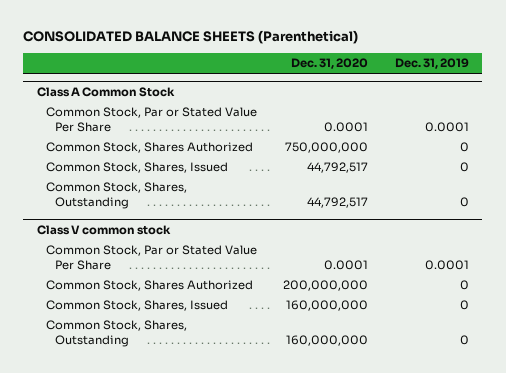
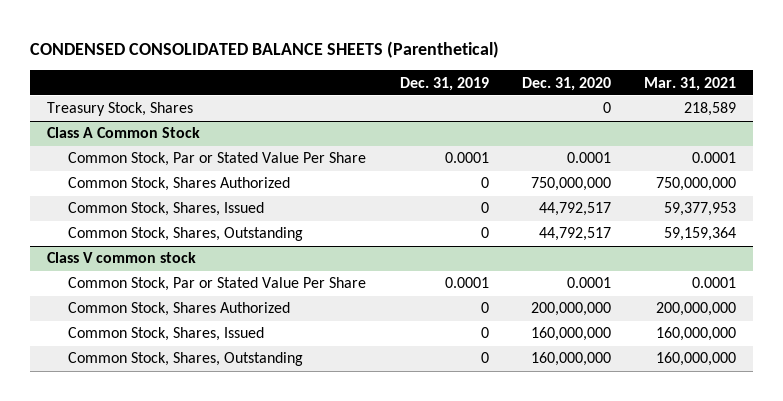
- CONSOLIDATED BALANCE SHEETS (Parenthetical)
+ CONDENSED CONSOLIDATED BALANCE SHEETS (Parenthetical)
- | Dec. 31, 2020 | Dec. 31, 2019
+ | Dec. 31, 2019 | Dec. 31, 2020 | Mar. 31, 2021
+ Treasury Stock, Shares | | 0 | 218,589

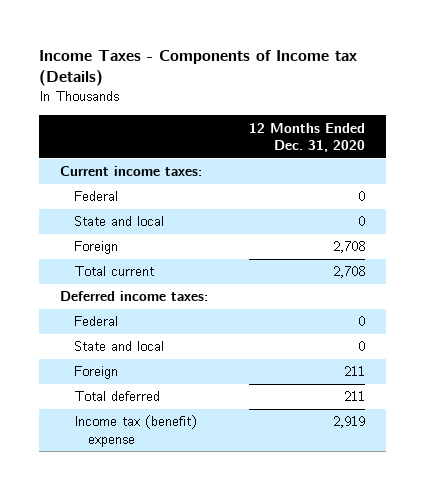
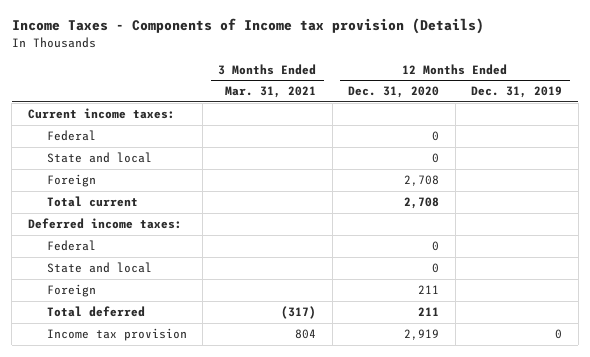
- Income Taxes - Components of Income tax (Details)
+ Income Taxes - Components of Income tax provision (Details)
- | 12 Months Ended Dec. 31, 2020
+ | 3 Months Ended Mar. 31, 2021 | 12 Months Ended Dec. 31, 2020 | 12 Months Ended Dec. 31, 2019
- Income tax (benefit) expense | 2,919
+ Income tax provision | 804 | 2,919 | 0

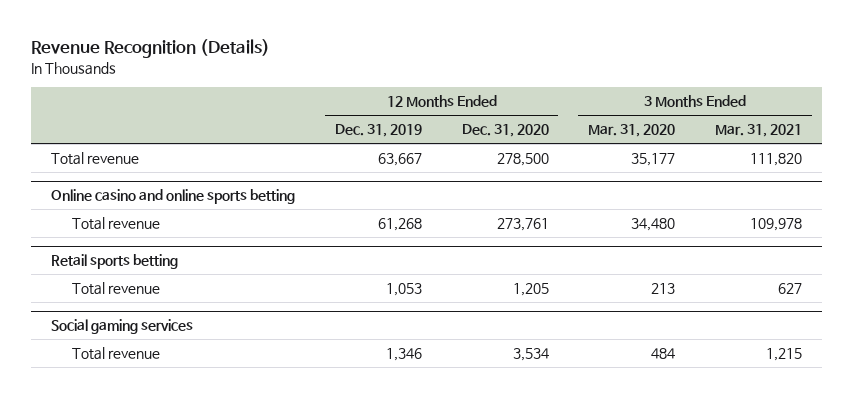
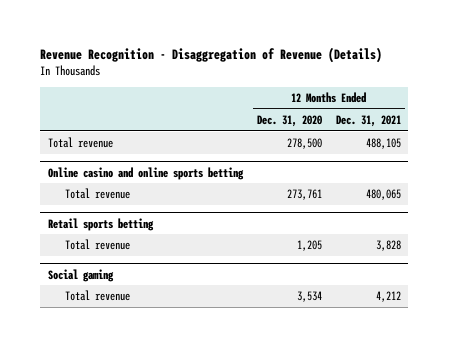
- Revenue Recognition (Details)
+ Revenue Recognition - Disaggregation of Revenue (Details)
- | 12 Months Ended Dec. 31, 2019 | 12 Months Ended Dec. 31, 2020 | 3 Months Ended Mar. 31, 2020 | 3 Months Ended Mar. 31, 2021
+ | 12 Months Ended Dec. 31, 2020 | 12 Months Ended Dec. 31, 2021
- Social gaming services
+ Social gaming

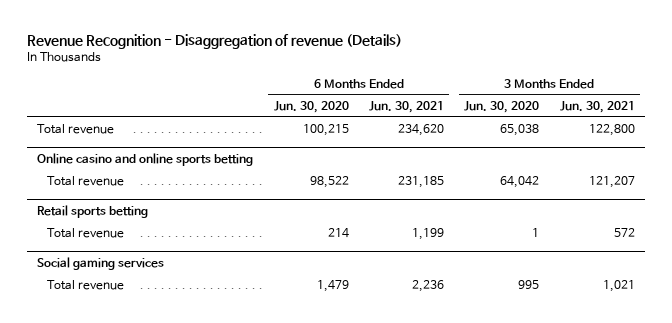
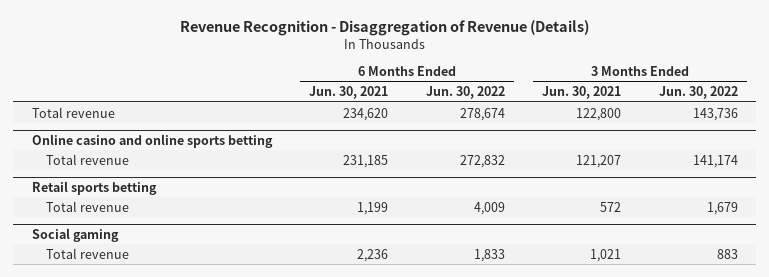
- Revenue Recognition - Disaggregation of revenue (Details)
+ Revenue Recognition - Disaggregation of Revenue (Details)
- | 6 Months Ended Jun. 30, 2020 | 6 Months Ended Jun. 30, 2021 | 3 Months Ended Jun. 30, 2020 | 3 Months Ended Jun. 30, 2021
+ | 6 Months Ended Jun. 30, 2021 | 6 Months Ended Jun. 30, 2022 | 3 Months Ended Jun. 30, 2021 | 3 Months Ended Jun. 30, 2022
- Social gaming services
+ Social gaming

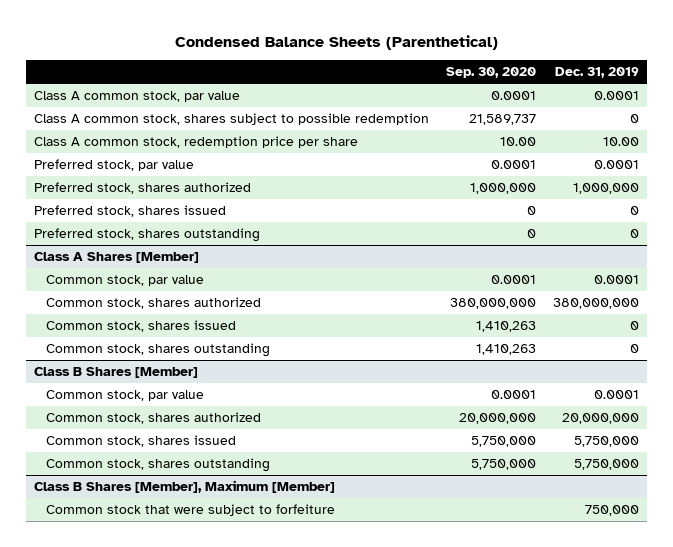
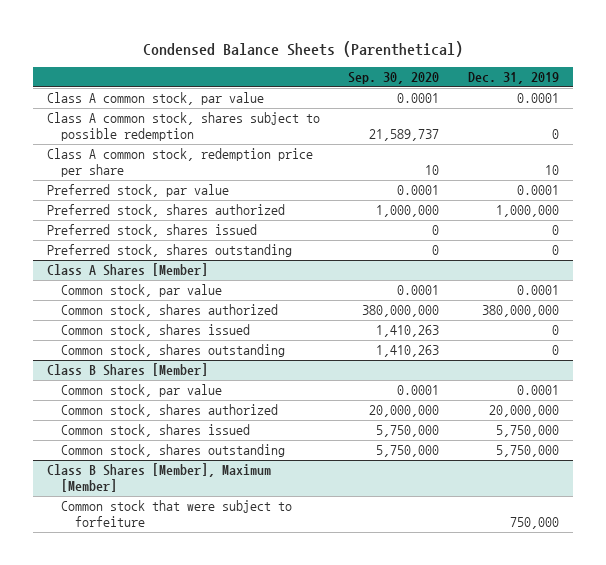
- Class A common stock, redemption price per share | 10.00 | 10.00
+ Class A common stock, redemption price per share | 10 | 10

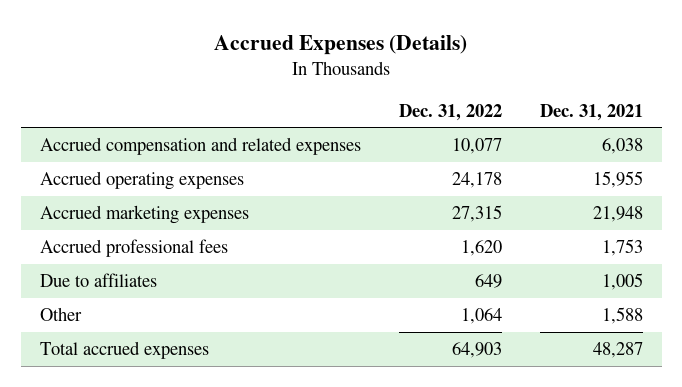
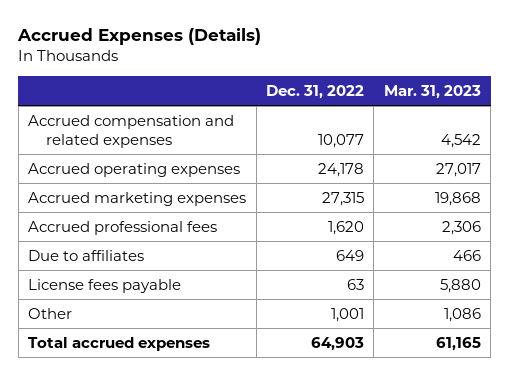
- | Dec. 31, 2022 | Dec. 31, 2021
+ | Dec. 31, 2022 | Mar. 31, 2023
- Other | 1,064 | 1,588
+ License fees payable | 63 | 5,880
+ Other | 1,001 | 1,086

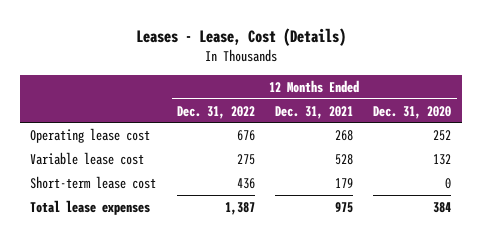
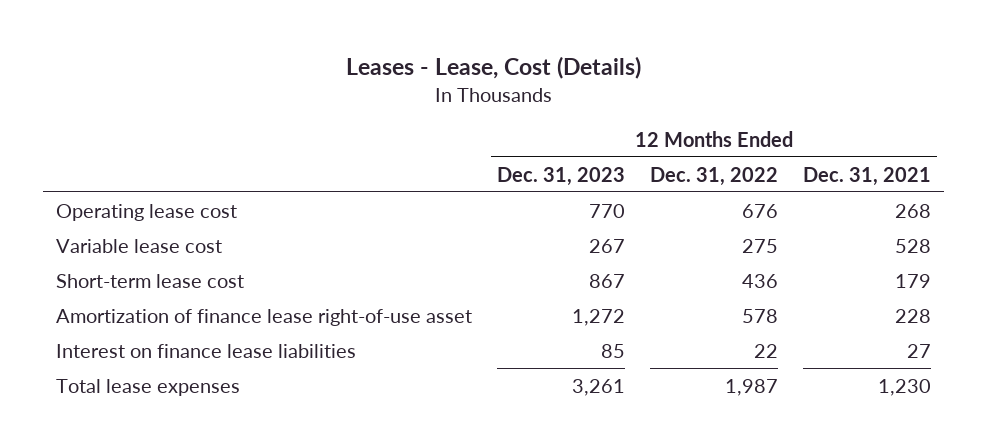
- | 12 Months Ended Dec. 31, 2022 | 12 Months Ended Dec. 31, 2021 | 12 Months Ended Dec. 31, 2020
+ | 12 Months Ended Dec. 31, 2023 | 12 Months Ended Dec. 31, 2022 | 12 Months Ended Dec. 31, 2021
- Total lease expenses | 1,387 | 975 | 384
+ Amortization of finance lease right-of-use asset | 1,272 | 578 | 228
+ Interest on finance lease liabilities | 85 | 22 | 27
+ Total lease expenses | 3,261 | 1,987 | 1,230

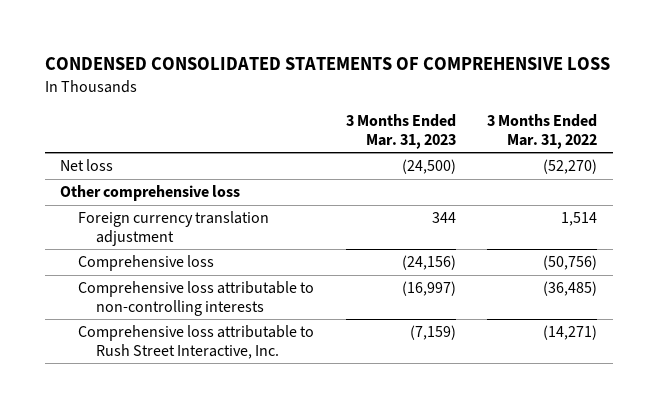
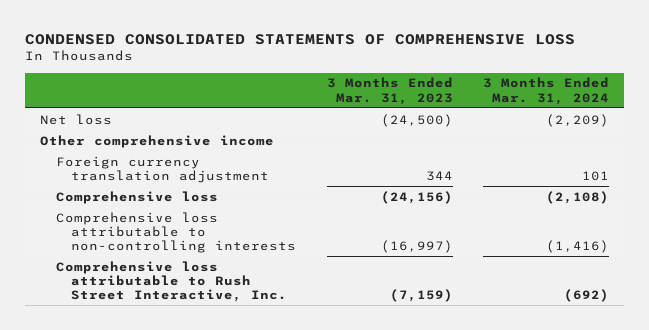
- | 3 Months Ended Mar. 31, 2023 | 3 Months Ended Mar. 31, 2022
+ | 3 Months Ended Mar. 31, 2023 | 3 Months Ended Mar. 31, 2024
- Other comprehensive loss
+ Other comprehensive income

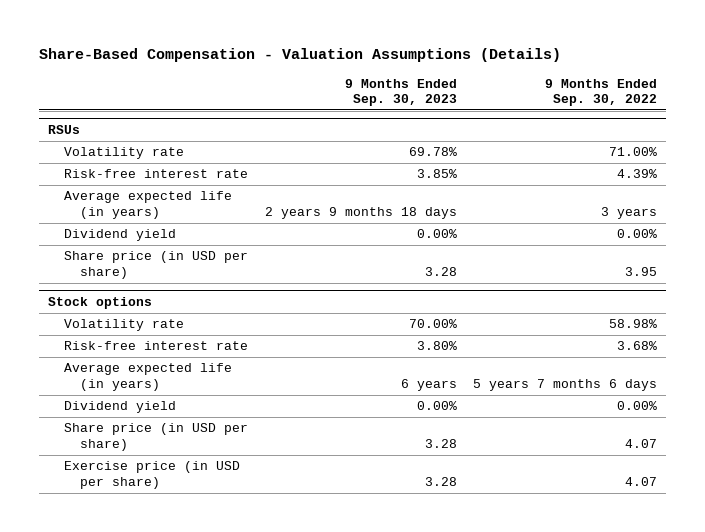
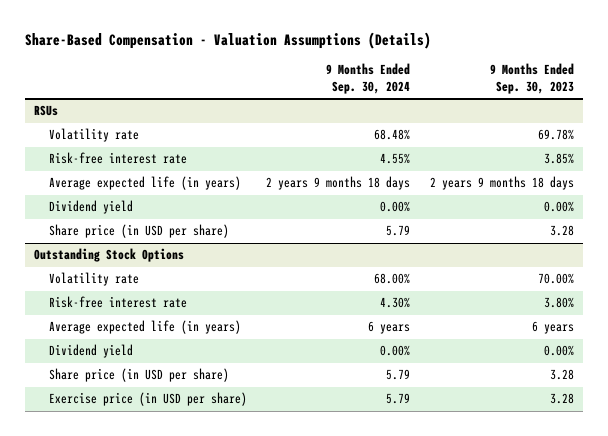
- | 9 Months Ended Sep. 30, 2023 | 9 Months Ended Sep. 30, 2022
+ | 9 Months Ended Sep. 30, 2024 | 9 Months Ended Sep. 30, 2023
- Stock options
+ Outstanding Stock Options

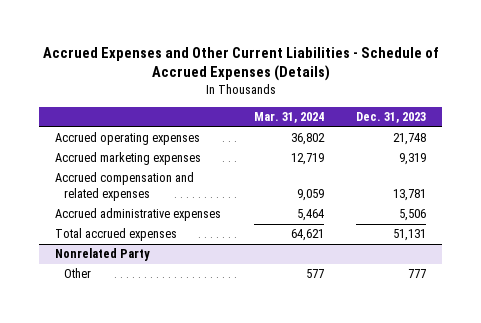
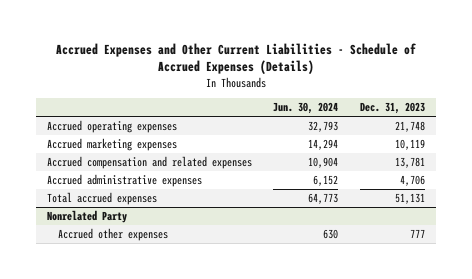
- | Mar. 31, 2024 | Dec. 31, 2023
+ | Jun. 30, 2024 | Dec. 31, 2023
- Accrued marketing expenses | 12,719 | 9,319
+ Accrued marketing expenses | 14,294 | 10,119
- Accrued administrative expenses | 5,464 | 5,506
+ Accrued administrative expenses | 6,152 | 4,706
@ Nonrelated Party
- Other | 577 | 777
+ Accrued other expenses | 630 | 777

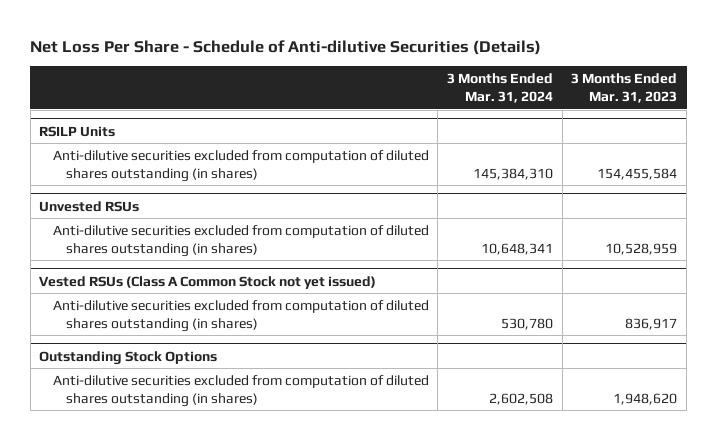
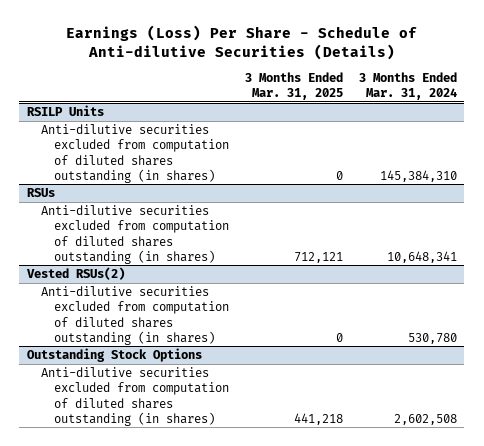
- Net Loss Per Share - Schedule of Anti-dilutive Securities (Details)
+ Earnings (Loss) Per Share - Schedule of Anti-dilutive Securities (Details)
- | 3 Months Ended Mar. 31, 2024 | 3 Months Ended Mar. 31, 2023
+ | 3 Months Ended Mar. 31, 2025 | 3 Months Ended Mar. 31, 2024
- Unvested RSUs
+ RSUs
- Vested RSUs (Class A Common Stock not yet issued)
+ Vested RSUs(2)

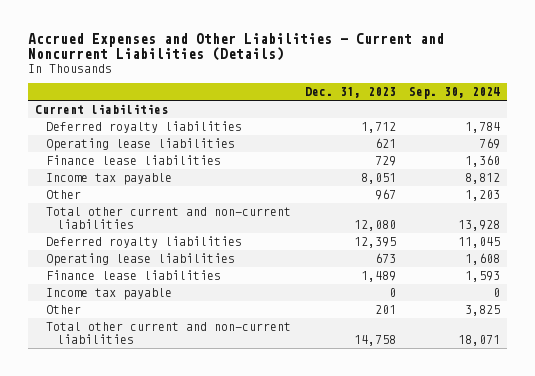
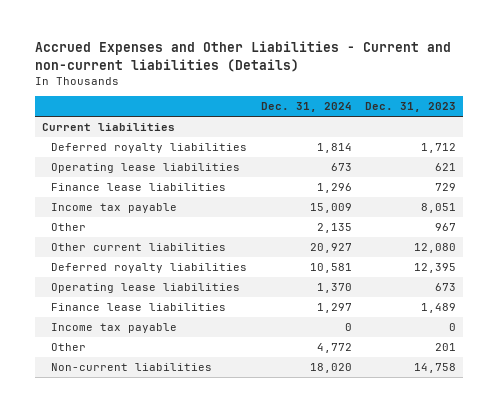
- Accrued Expenses and Other Liabilities - Current and Noncurrent Liabilities (Details)
+ Accrued Expenses and Other Liabilities - Current and non-current liabilities (Details)
- | Dec. 31, 2023 | Sep. 30, 2024
+ | Dec. 31, 2024 | Dec. 31, 2023
- Total other current and non-current liabilities | 12,080 | 13,928
+ Other current liabilities | 20,927 | 12,080
- Total other current and non-current liabilities | 14,758 | 18,071
+ Non-current liabilities | 18,020 | 14,758

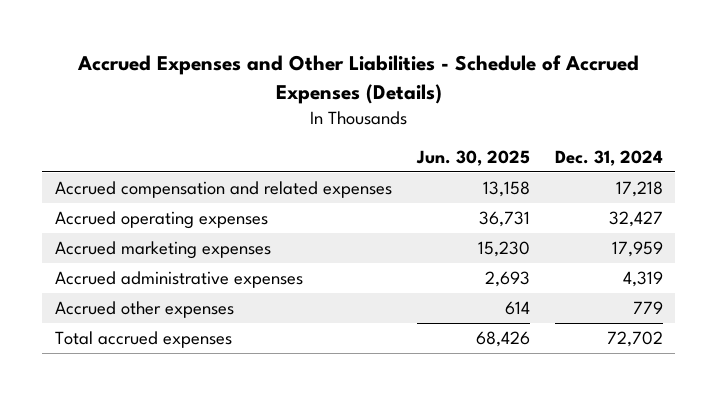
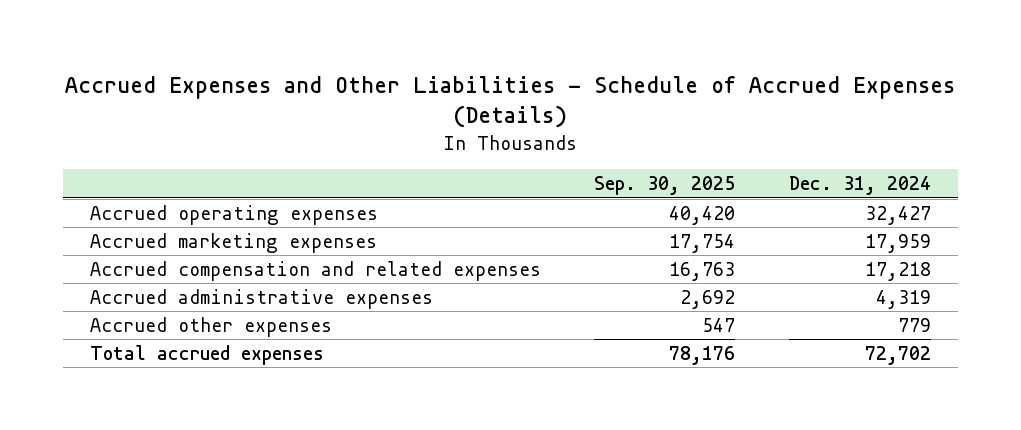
- | Jun. 30, 2025 | Dec. 31, 2024
+ | Sep. 30, 2025 | Dec. 31, 2024
moved down: Accrued compensation and related expenses | 16,763 | 17,218

